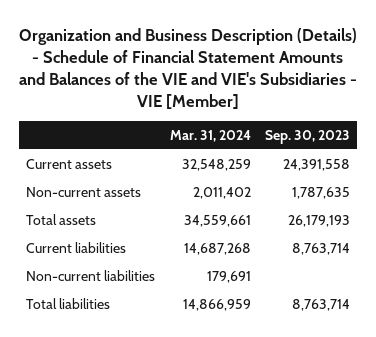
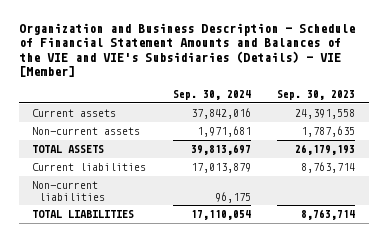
- Organization and Business Description (Details) - Schedule of Financial Statement Amounts and Balances of the VIE and VIE's Subsidiaries - VIE [Member]
+ Organization and Business Description - Schedule of Financial Statement Amounts and Balances of the VIE and VIE's Subsidiaries (Details) - VIE [Member]
- | Mar. 31, 2024 | Sep. 30, 2023
+ | Sep. 30, 2024 | Sep. 30, 2023
- Total assets | 34,559,661 | 26,179,193
+ TOTAL ASSETS | 39,813,697 | 26,179,193
- Total liabilities | 14,866,959 | 8,763,714
+ TOTAL LIABILITIES | 17,110,054 | 8,763,714

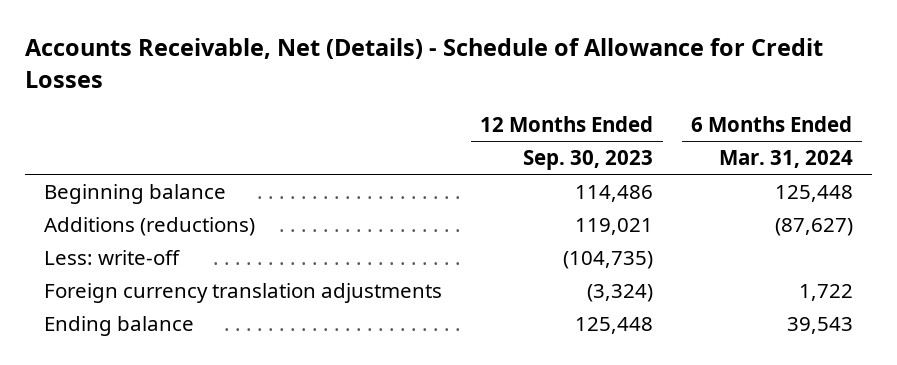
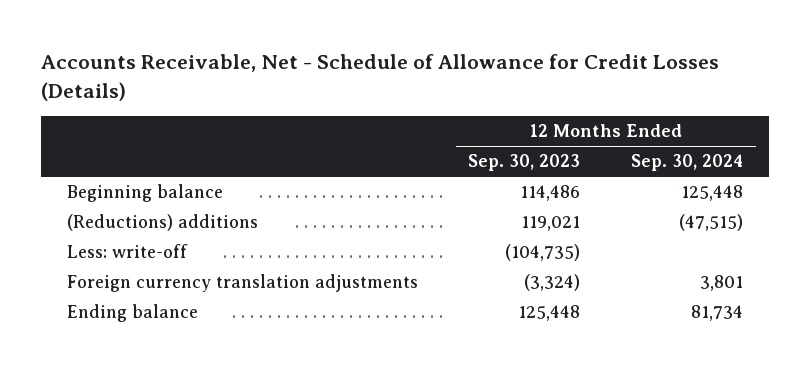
- Accounts Receivable, Net (Details) - Schedule of Allowance for Credit Losses
+ Accounts Receivable, Net - Schedule of Allowance for Credit Losses (Details)
- | 12 Months Ended Sep. 30, 2023 | 6 Months Ended Mar. 31, 2024
+ | 12 Months Ended Sep. 30, 2023 | 12 Months Ended Sep. 30, 2024
- Additions (reductions) | 119,021 | (87,627)
+ (Reductions) additions | 119,021 | (47,515)

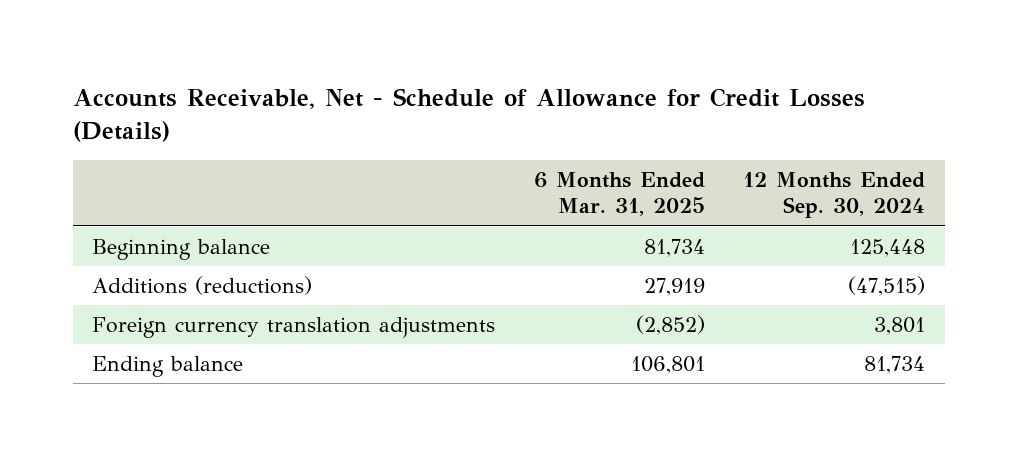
- | 12 Months Ended Sep. 30, 2023 | 12 Months Ended Sep. 30, 2024
+ | 6 Months Ended Mar. 31, 2025 | 12 Months Ended Sep. 30, 2024
- (Reductions) additions | 119,021 | (47,515)
- Less: write-off | (104,735) |
+ Additions (reductions) | 27,919 | (47,515)

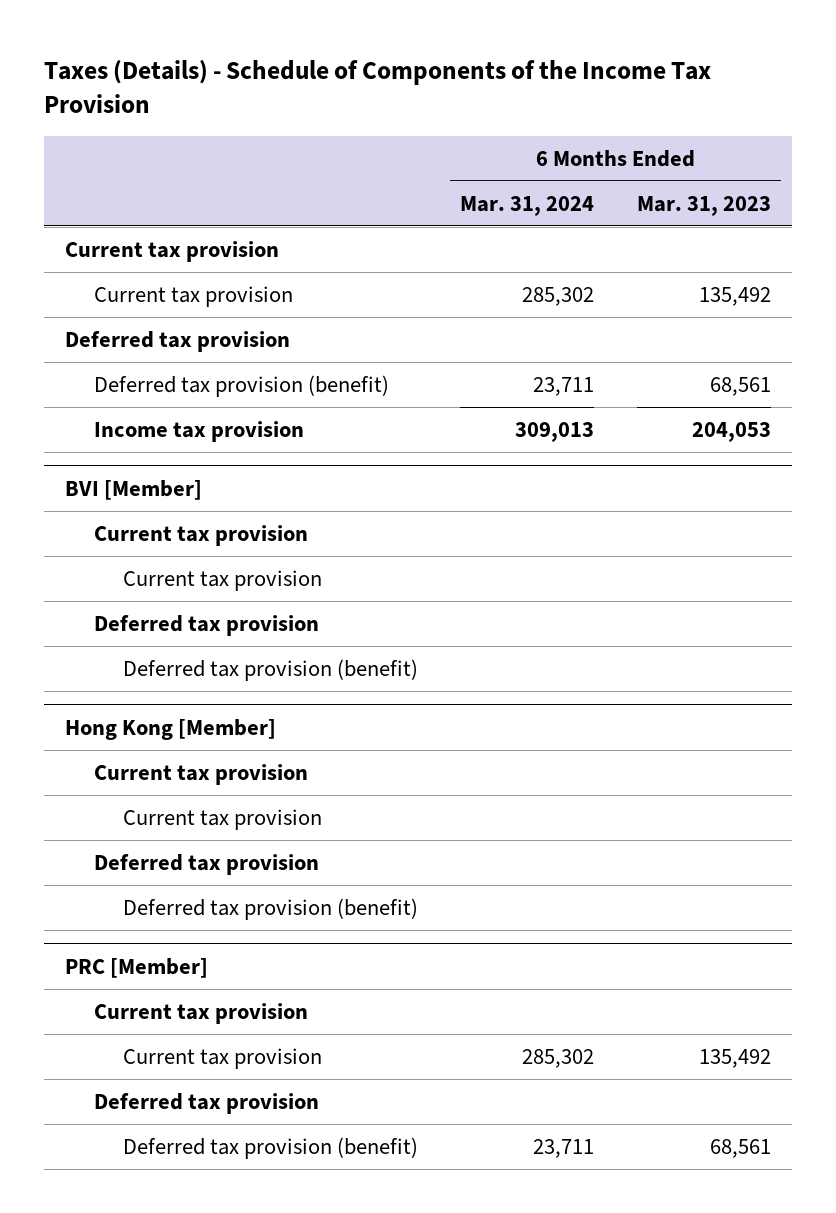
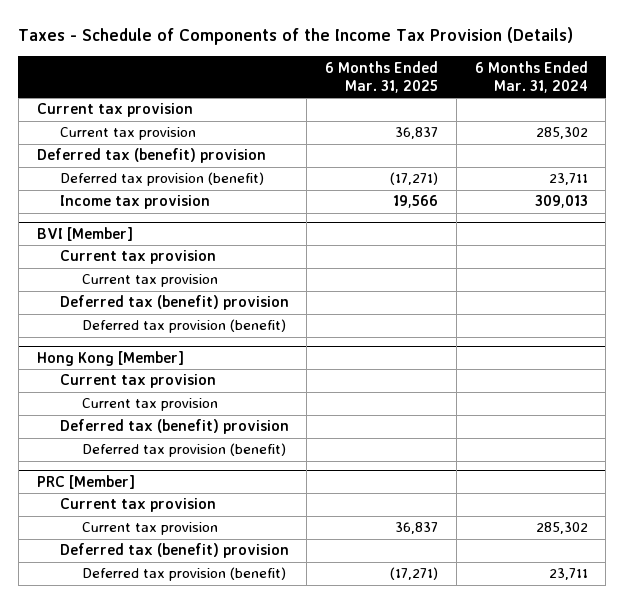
- Taxes (Details) - Schedule of Components of the Income Tax Provision
+ Taxes - Schedule of Components of the Income Tax Provision (Details)
- | 6 Months Ended Mar. 31, 2024 | 6 Months Ended Mar. 31, 2023
+ | 6 Months Ended Mar. 31, 2025 | 6 Months Ended Mar. 31, 2024
- Deferred tax provision
+ Deferred tax (benefit) provision
@ BVI [Member]
- Deferred tax provision
+ Deferred tax (benefit) provision
@ Hong Kong [Member]
- Deferred tax provision
+ Deferred tax (benefit) provision
@ PRC [Member]
- Deferred tax provision
+ Deferred tax (benefit) provision

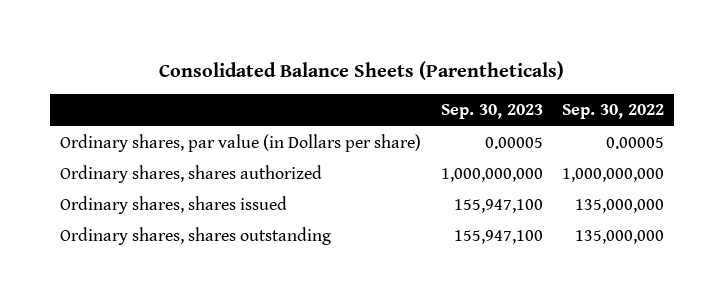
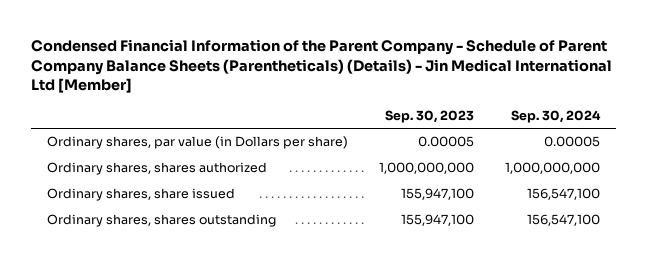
- Consolidated Balance Sheets (Parentheticals)
+ Condensed Financial Information of the Parent Company - Schedule of Parent Company Balance Sheets (Parentheticals) (Details) - Jin Medical International Ltd [Member]
- | Sep. 30, 2023 | Sep. 30, 2022
+ | Sep. 30, 2023 | Sep. 30, 2024
- Ordinary shares, shares issued | 155,947,100 | 135,000,000
+ Ordinary shares, share issued | 155,947,100 | 156,547,100

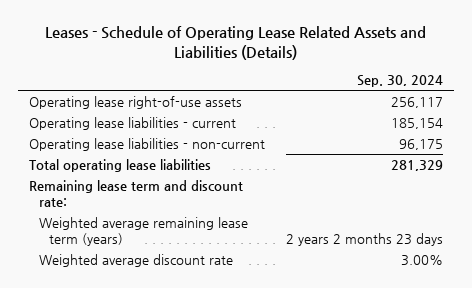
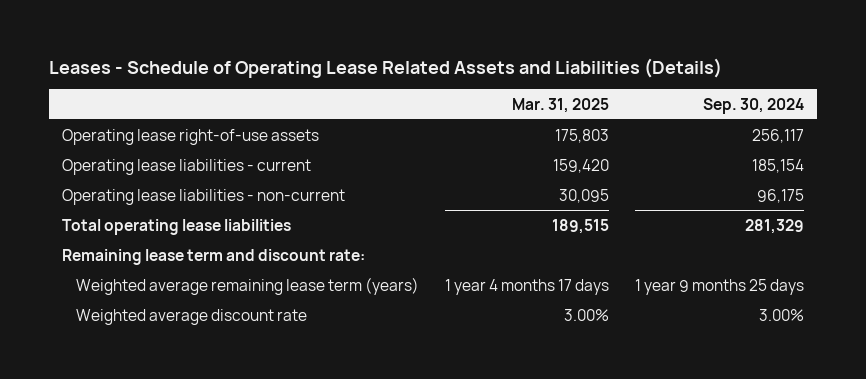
- | Sep. 30, 2024
+ | Mar. 31, 2025 | Sep. 30, 2024
- Weighted average remaining lease term (years) | 2 years 2 months 23 days
+ Weighted average remaining lease term (years) | 1 year 4 months 17 days | 1 year 9 months 25 days

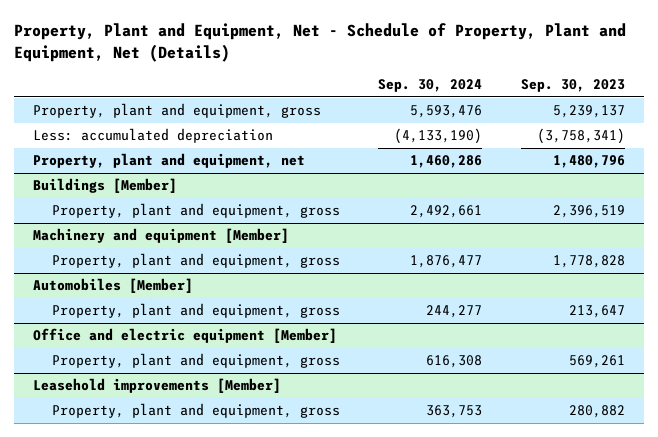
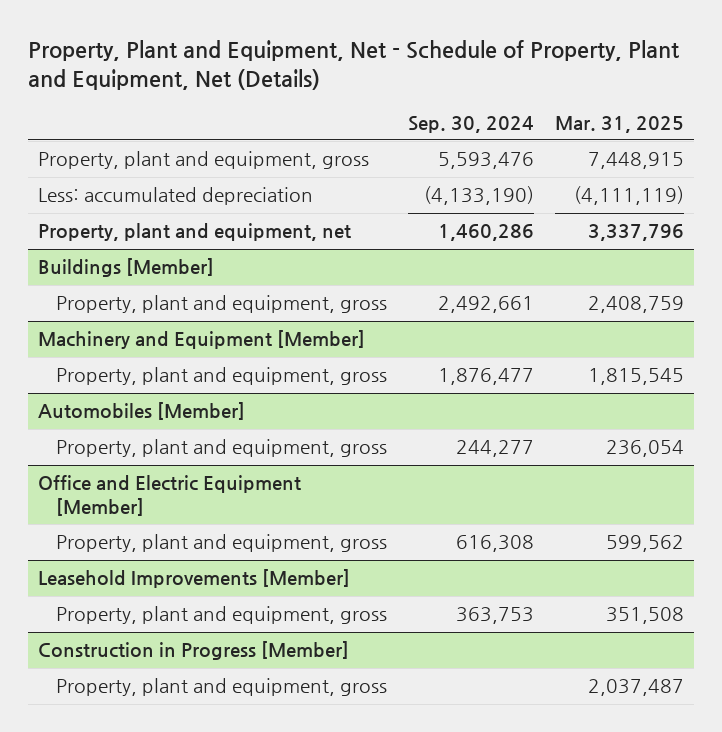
- | Sep. 30, 2024 | Sep. 30, 2023
+ | Sep. 30, 2024 | Mar. 31, 2025
- Machinery and equipment [Member]
+ Machinery and Equipment [Member]
- Office and electric equipment [Member]
+ Office and Electric Equipment [Member]
- Leasehold improvements [Member]
+ Leasehold Improvements [Member]
+ Construction in Progress [Member]
+ Property, plant and equipment, gross | | 2,037,487

